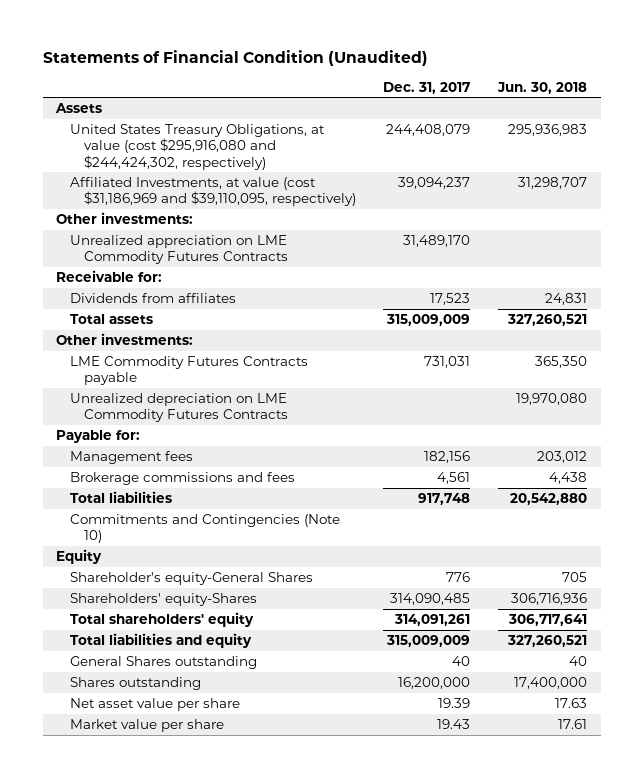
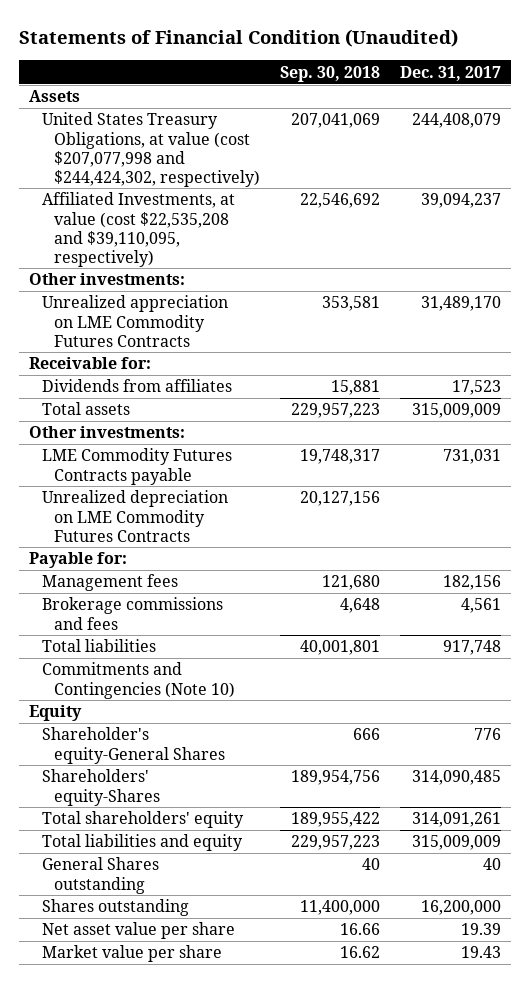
- | Dec. 31, 2017 | Jun. 30, 2018
+ | Sep. 30, 2018 | Dec. 31, 2017
- United States Treasury Obligations, at value (cost $295,916,080 and $244,424,302, respectively) | 244,408,079 | 295,936,983
- Affiliated Investments, at value (cost $31,186,969 and $39,110,095, respectively) | 39,094,237 | 31,298,707
+ United States Treasury Obligations, at value (cost $207,077,998 and $244,424,302, respectively) | 207,041,069 | 244,408,079
+ Affiliated Investments, at value (cost $22,535,208 and $39,110,095, respectively) | 22,546,692 | 39,094,237

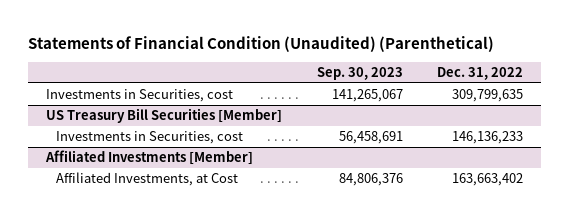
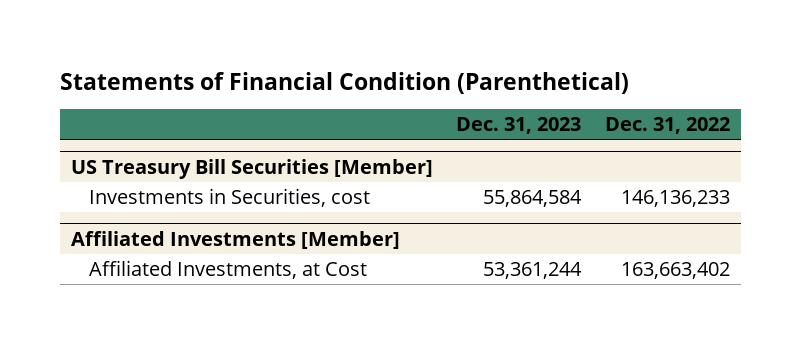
- Statements of Financial Condition (Unaudited) (Parenthetical)
+ Statements of Financial Condition (Parenthetical)
- | Sep. 30, 2023 | Dec. 31, 2022
+ | Dec. 31, 2023 | Dec. 31, 2022
- Investments in Securities, cost | 141,265,067 | 309,799,635

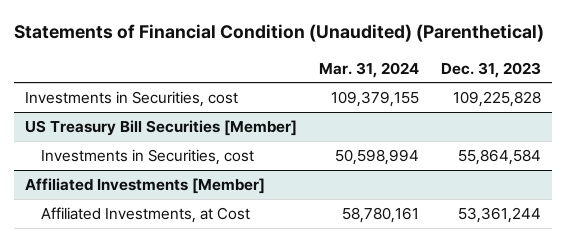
- Statements of Financial Condition (Parenthetical)
+ Statements of Financial Condition (Unaudited) (Parenthetical)
- | Dec. 31, 2023 | Dec. 31, 2022
+ | Mar. 31, 2024 | Dec. 31, 2023
+ Investments in Securities, cost | 109,379,155 | 109,225,828

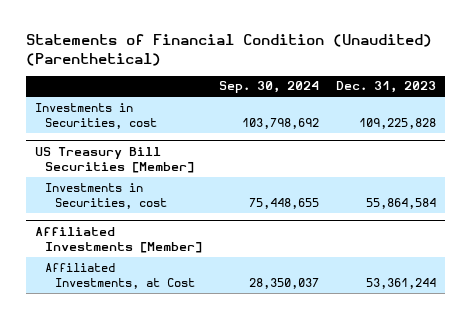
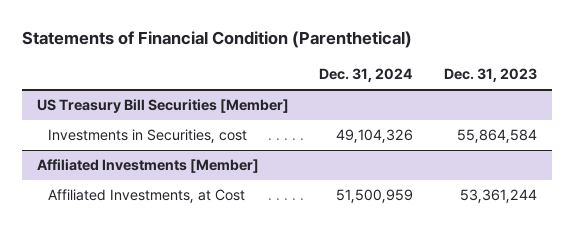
- Statements of Financial Condition (Unaudited) (Parenthetical)
+ Statements of Financial Condition (Parenthetical)
- | Sep. 30, 2024 | Dec. 31, 2023
+ | Dec. 31, 2024 | Dec. 31, 2023
- Investments in Securities, cost | 103,798,692 | 109,225,828

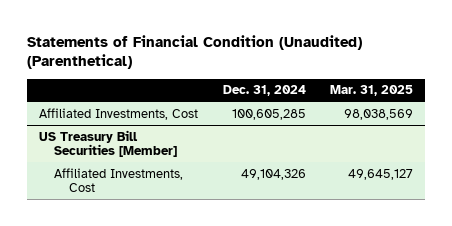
- Statements of Financial Condition (Parenthetical)
+ Statements of Financial Condition (Unaudited) (Parenthetical)
- | Dec. 31, 2024 | Dec. 31, 2023
+ | Dec. 31, 2024 | Mar. 31, 2025
+ Affiliated Investments, Cost | 100,605,285 | 98,038,569
@ US Treasury Bill Securities [Member]
- Investments in Securities, cost | 49,104,326 | 55,864,584
- Affiliated Investments [Member]
- Affiliated Investments, at Cost | 51,500,959 | 53,361,244
@ US Treasury Bill Securities [Member]
+ Affiliated Investments, Cost | 49,104,326 | 49,645,127

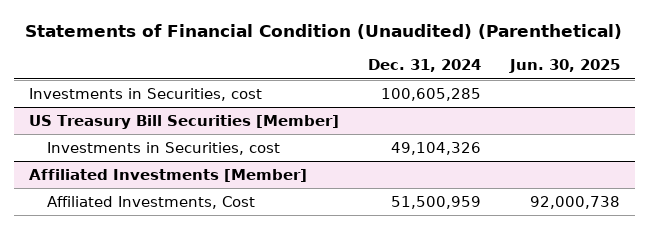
- | Dec. 31, 2024 | Mar. 31, 2025
+ | Dec. 31, 2024 | Jun. 30, 2025
- Affiliated Investments, Cost | 100,605,285 | 98,038,569
+ Investments in Securities, cost | 100,605,285 |
@ US Treasury Bill Securities [Member]
- Affiliated Investments, Cost | 49,104,326 | 49,645,127
+ Investments in Securities, cost | 49,104,326 |
+ Affiliated Investments [Member]
+ Affiliated Investments, Cost | 51,500,959 | 92,000,738

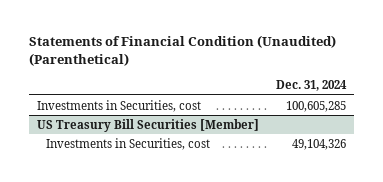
- | Dec. 31, 2024 | Jun. 30, 2025
+ | Dec. 31, 2024
- Affiliated Investments [Member]
- Affiliated Investments, Cost | 51,500,959 | 92,000,738

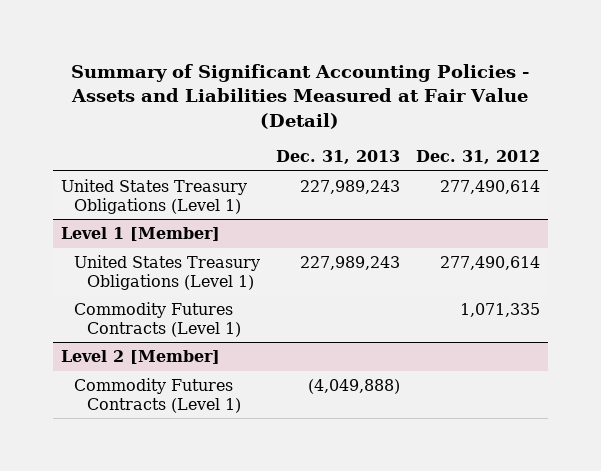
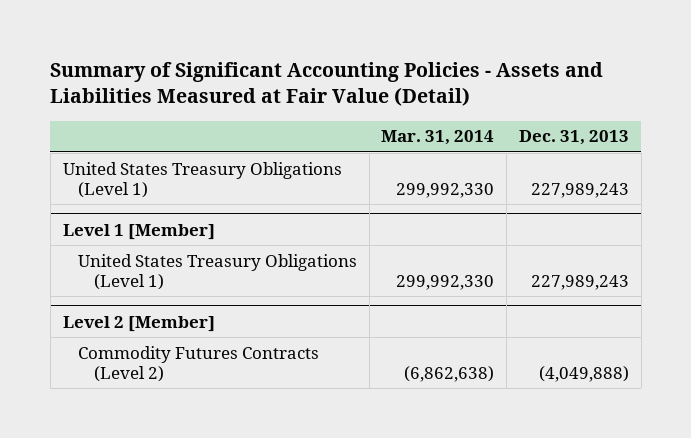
- | Dec. 31, 2013 | Dec. 31, 2012
+ | Mar. 31, 2014 | Dec. 31, 2013
@ Level 1 [Member]
- Commodity Futures Contracts (Level 1) | | 1,071,335
@ Level 2 [Member]
- Commodity Futures Contracts (Level 1) | (4,049,888) |
+ Commodity Futures Contracts (Level 2) | (6,862,638) | (4,049,888)

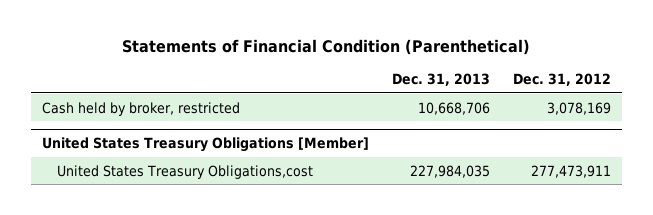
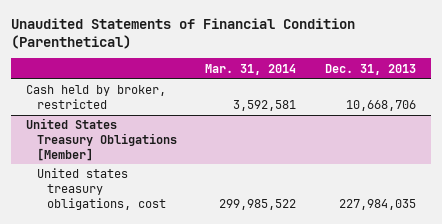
- Statements of Financial Condition (Parenthetical)
+ Unaudited Statements of Financial Condition (Parenthetical)
- | Dec. 31, 2013 | Dec. 31, 2012
+ | Mar. 31, 2014 | Dec. 31, 2013
@ United States Treasury Obligations [Member]
- United States Treasury Obligations,cost | 227,984,035 | 277,473,911
+ United states treasury obligations, cost | 299,985,522 | 227,984,035

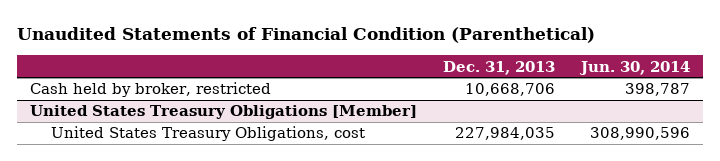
- | Mar. 31, 2014 | Dec. 31, 2013
+ | Dec. 31, 2013 | Jun. 30, 2014
@ United States Treasury Obligations [Member]
- United states treasury obligations, cost | 299,985,522 | 227,984,035
+ United States Treasury Obligations, cost | 227,984,035 | 308,990,596

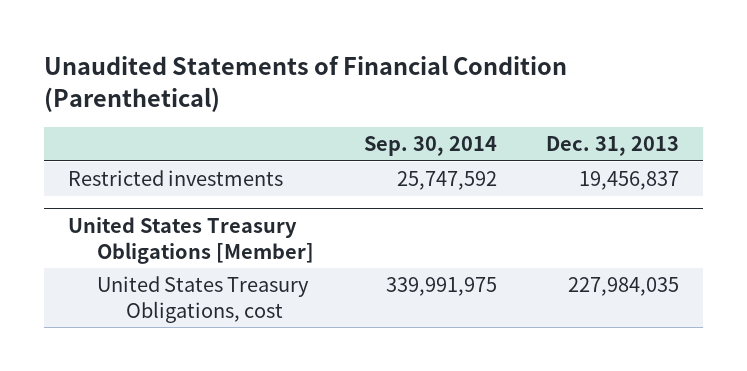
- | Dec. 31, 2013 | Jun. 30, 2014
+ | Sep. 30, 2014 | Dec. 31, 2013
- Cash held by broker, restricted | 10,668,706 | 398,787
+ Restricted investments | 25,747,592 | 19,456,837

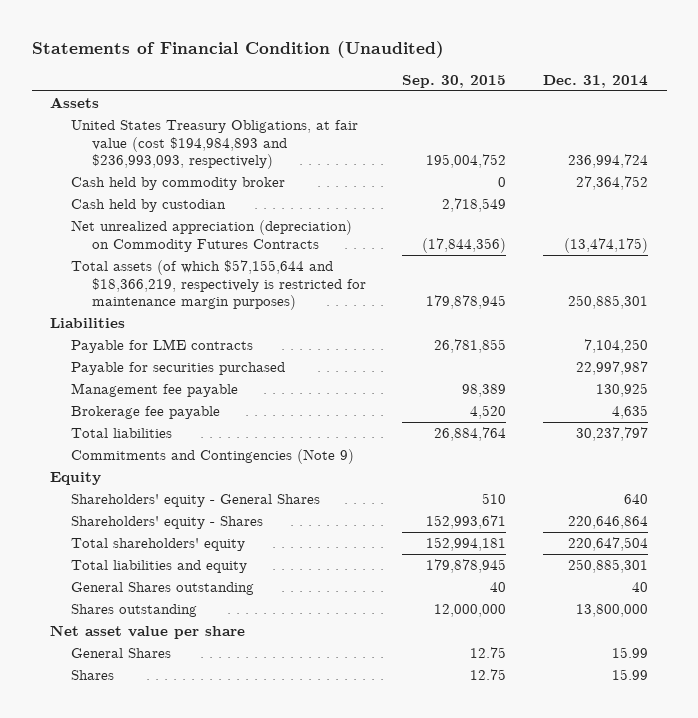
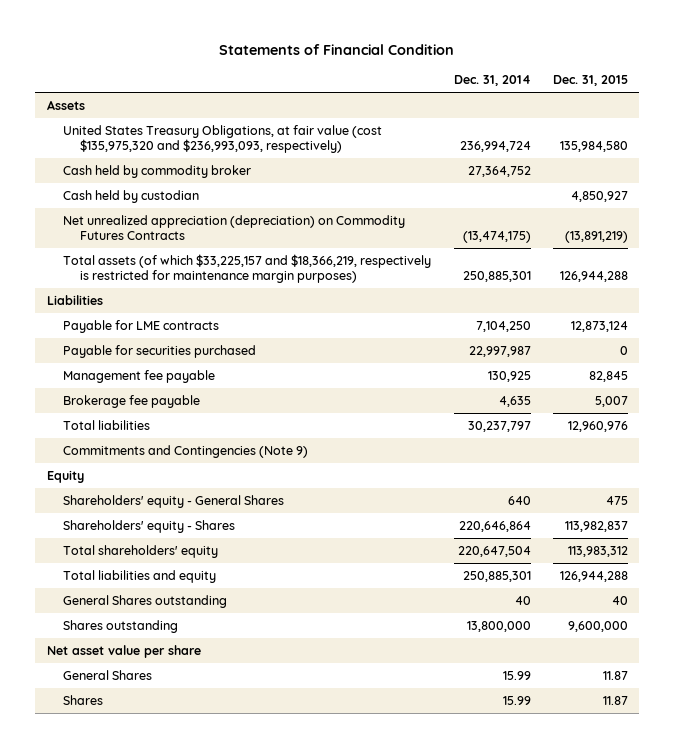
- Statements of Financial Condition (Unaudited)
+ Statements of Financial Condition
- | Sep. 30, 2015 | Dec. 31, 2014
+ | Dec. 31, 2014 | Dec. 31, 2015
- United States Treasury Obligations, at fair value (cost $194,984,893 and $236,993,093, respectively) | 195,004,752 | 236,994,724
+ United States Treasury Obligations, at fair value (cost $135,975,320 and $236,993,093, respectively) | 236,994,724 | 135,984,580
- Total assets (of which $57,155,644 and $18,366,219, respectively is restricted for maintenance margin purposes) | 179,878,945 | 250,885,301
+ Total assets (of which $33,225,157 and $18,366,219, respectively is restricted for maintenance margin purposes) | 250,885,301 | 126,944,288

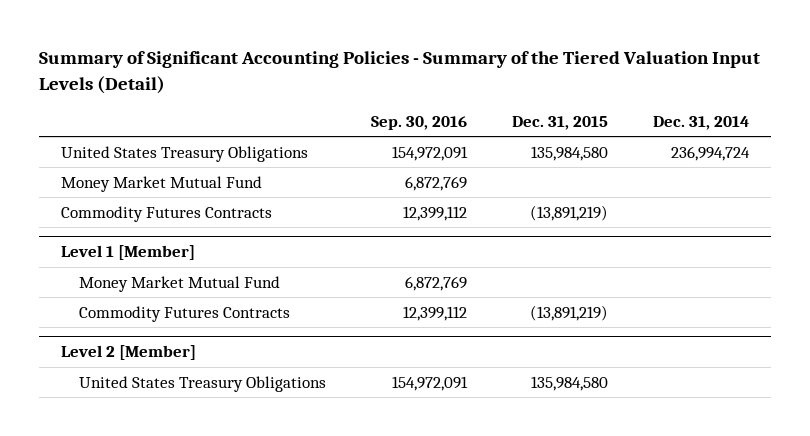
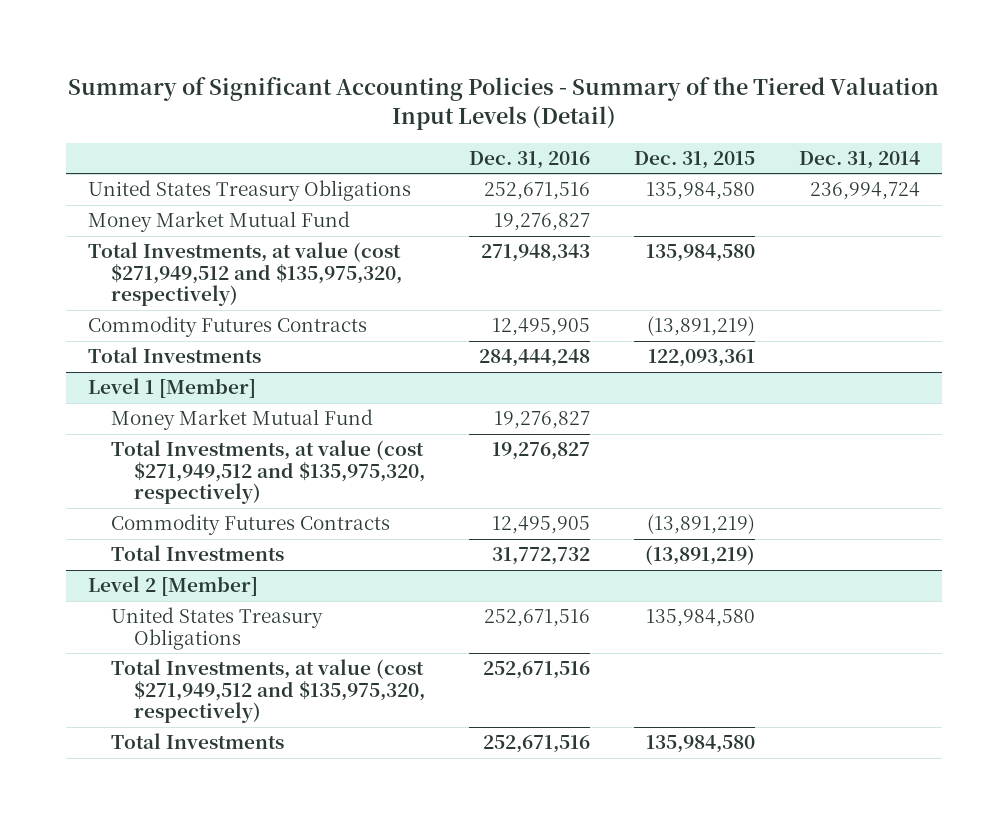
- | Sep. 30, 2016 | Dec. 31, 2015 | Dec. 31, 2014
+ | Dec. 31, 2016 | Dec. 31, 2015 | Dec. 31, 2014
+ Total Investments, at value (cost $271,949,512 and $135,975,320, respectively) | 271,948,343 | 135,984,580 |
+ Total Investments | 284,444,248 | 122,093,361 |
@ Level 1 [Member]
+ Total Investments, at value (cost $271,949,512 and $135,975,320, respectively) | 19,276,827 | |
+ Total Investments | 31,772,732 | (13,891,219) |
@ Level 2 [Member]
+ Total Investments, at value (cost $271,949,512 and $135,975,320, respectively) | 252,671,516 | |
+ Total Investments | 252,671,516 | 135,984,580 |

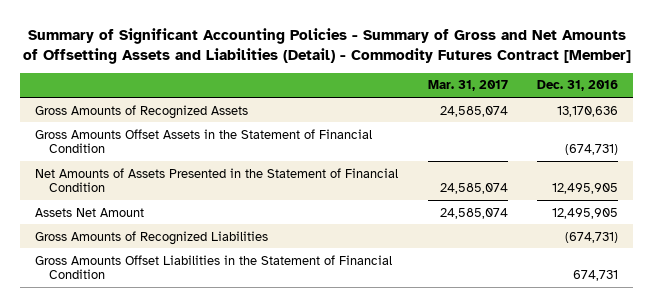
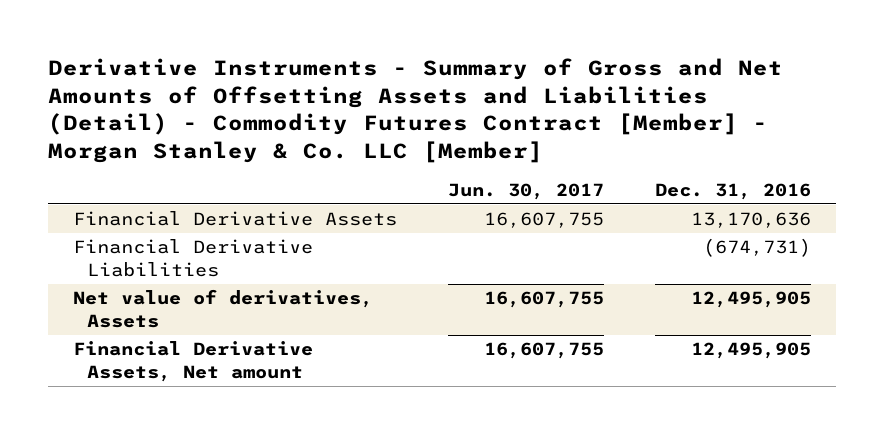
- Summary of Significant Accounting Policies - Summary of Gross and Net Amounts of Offsetting Assets and Liabilities (Detail) - Commodity Futures Contract [Member]
+ Derivative Instruments - Summary of Gross and Net Amounts of Offsetting Assets and Liabilities (Detail) - Commodity Futures Contract [Member] - Morgan Stanley & Co. LLC [Member]
- | Mar. 31, 2017 | Dec. 31, 2016
+ | Jun. 30, 2017 | Dec. 31, 2016
- Gross Amounts of Recognized Assets | 24,585,074 | 13,170,636
- Gross Amounts Offset Assets in the Statement of Financial Condition | | (674,731)
- Net Amounts of Assets Presented in the Statement of Financial Condition | 24,585,074 | 12,495,905
- Assets Net Amount | 24,585,074 | 12,495,905
- Gross Amounts of Recognized Liabilities | | (674,731)
- Gross Amounts Offset Liabilities in the Statement of Financial Condition | | 674,731
+ Financial Derivative Assets | 16,607,755 | 13,170,636
+ Financial Derivative Liabilities | | (674,731)
+ Net value of derivatives, Assets | 16,607,755 | 12,495,905
+ Financial Derivative Assets, Net amount | 16,607,755 | 12,495,905

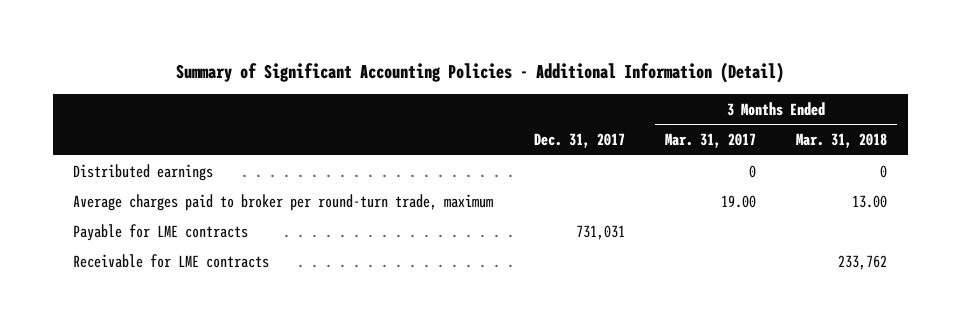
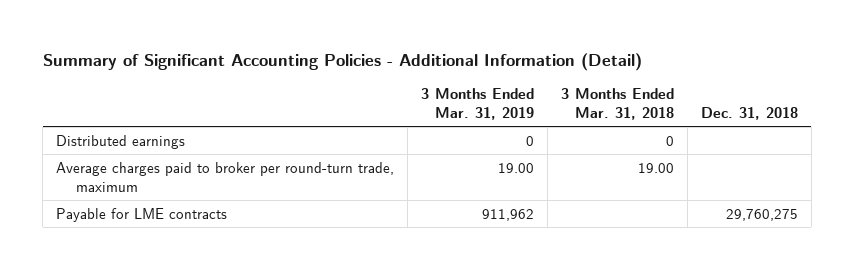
- | Dec. 31, 2017 | 3 Months Ended Mar. 31, 2017 | 3 Months Ended Mar. 31, 2018
+ | 3 Months Ended Mar. 31, 2019 | 3 Months Ended Mar. 31, 2018 | Dec. 31, 2018
- Average charges paid to broker per round-turn trade, maximum | | 19.00 | 13.00
+ Average charges paid to broker per round-turn trade, maximum | 19.00 | 19.00 |
- Receivable for LME contracts | | | 233,762

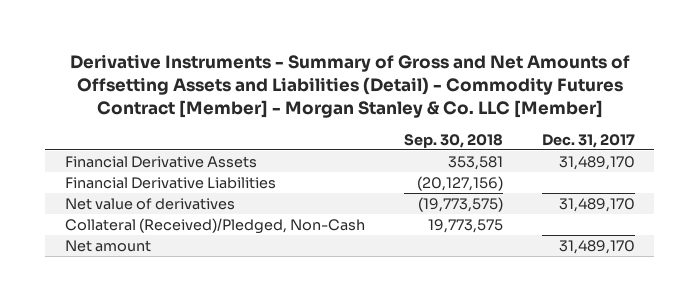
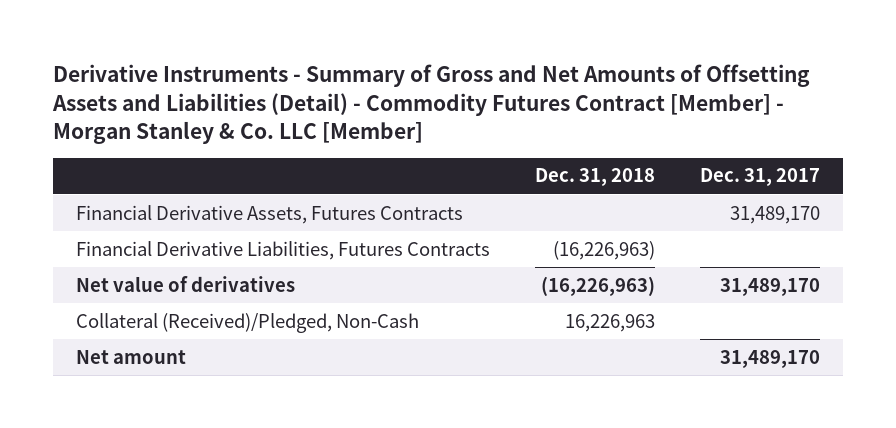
- | Sep. 30, 2018 | Dec. 31, 2017
+ | Dec. 31, 2018 | Dec. 31, 2017
- Financial Derivative Assets | 353,581 | 31,489,170
- Financial Derivative Liabilities | (20,127,156) |
+ Financial Derivative Assets, Futures Contracts | | 31,489,170
+ Financial Derivative Liabilities, Futures Contracts | (16,226,963) |

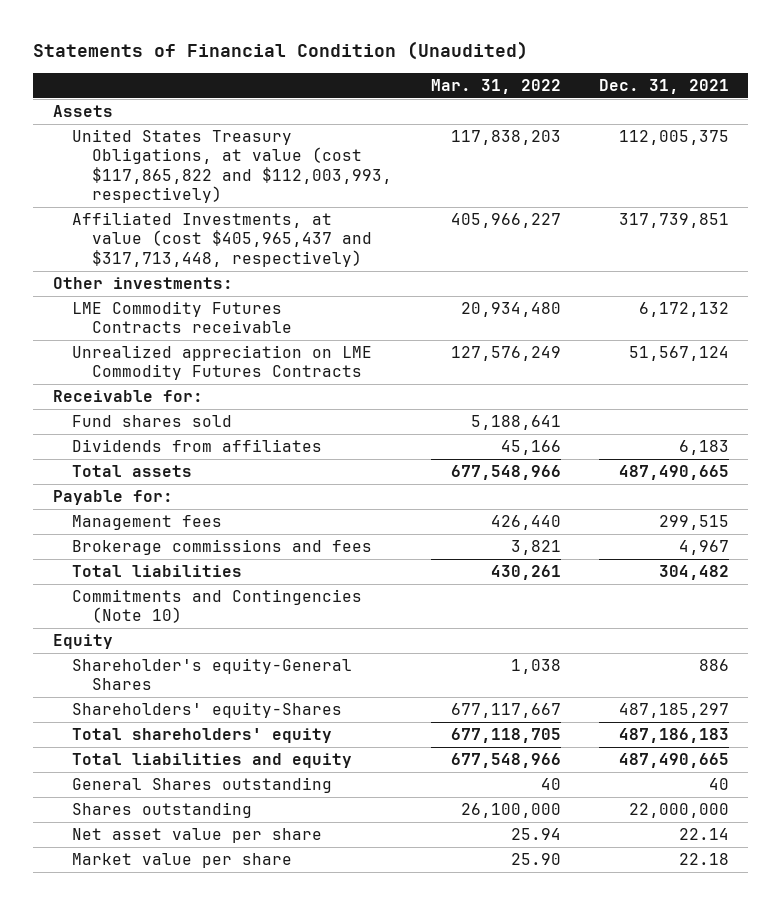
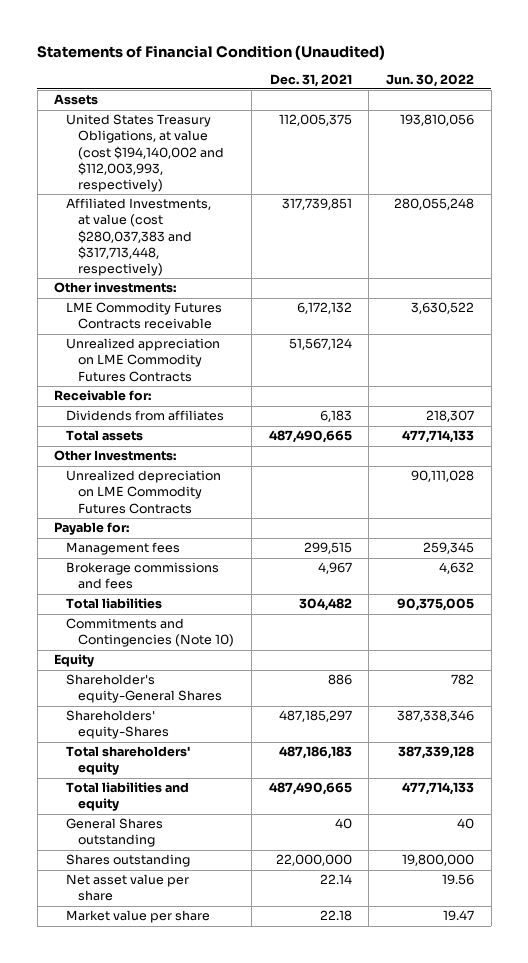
- | Mar. 31, 2022 | Dec. 31, 2021
+ | Dec. 31, 2021 | Jun. 30, 2022
- United States Treasury Obligations, at value (cost $117,865,822 and $112,003,993, respectively) | 117,838,203 | 112,005,375
- Affiliated Investments, at value (cost $405,965,437 and $317,713,448, respectively) | 405,966,227 | 317,739,851
+ United States Treasury Obligations, at value (cost $194,140,002 and $112,003,993, respectively) | 112,005,375 | 193,810,056
+ Affiliated Investments, at value (cost $280,037,383 and $317,713,448, respectively) | 317,739,851 | 280,055,248
- Fund shares sold | 5,188,641 |
+ Other Investments:
+ Unrealized depreciation on LME Commodity Futures Contracts | | 90,111,028

